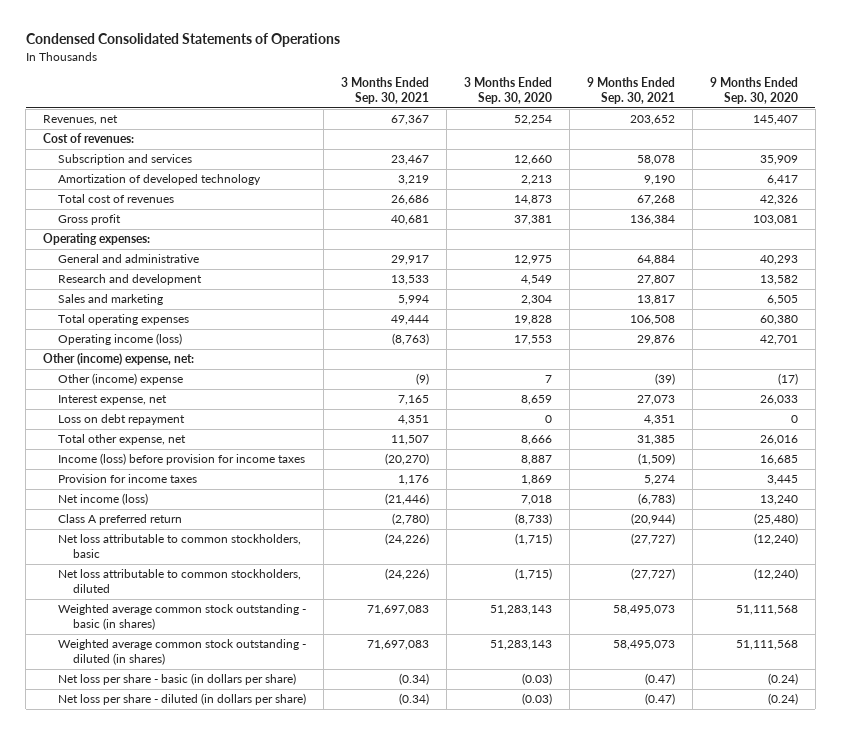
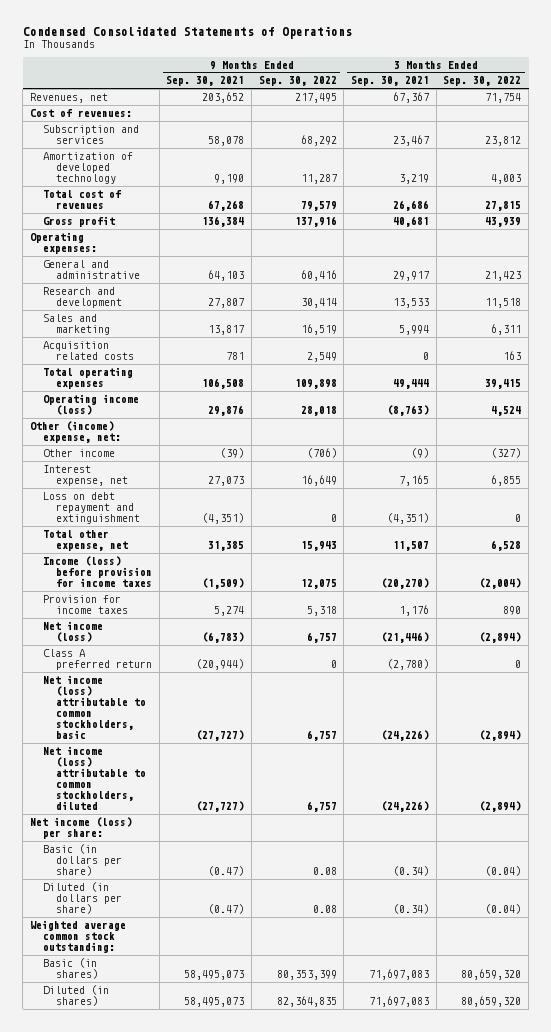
- | 3 Months Ended Sep. 30, 2021 | 3 Months Ended Sep. 30, 2020 | 9 Months Ended Sep. 30, 2021 | 9 Months Ended Sep. 30, 2020
+ | 9 Months Ended Sep. 30, 2021 | 9 Months Ended Sep. 30, 2022 | 3 Months Ended Sep. 30, 2021 | 3 Months Ended Sep. 30, 2022
- General and administrative | 29,917 | 12,975 | 64,884 | 40,293
+ General and administrative | 64,103 | 60,416 | 29,917 | 21,423
+ Acquisition related costs | 781 | 2,549 | 0 | 163
- Other (income) expense | (9) | 7 | (39) | (17)
+ Other income | (39) | (706) | (9) | (327)
- Loss on debt repayment | 4,351 | 0 | 4,351 | 0
+ Loss on debt repayment and extinguishment | (4,351) | 0 | (4,351) | 0
- Net loss attributable to common stockholders, basic | (24,226) | (1,715) | (27,727) | (12,240)
- Net loss attributable to common stockholders, diluted | (24,226) | (1,715) | (27,727) | (12,240)
- Weighted average common stock outstanding - basic (in shares) | 71,697,083 | 51,283,143 | 58,495,073 | 51,111,568
- Weighted average common stock outstanding - diluted (in shares) | 71,697,083 | 51,283,143 | 58,495,073 | 51,111,568
- Net loss per share - basic (in dollars per share) | (0.34) | (0.03) | (0.47) | (0.24)
- Net loss per share - diluted (in dollars per share) | (0.34) | (0.03) | (0.47) | (0.24)
+ Net income (loss) attributable to common stockholders, basic | (27,727) | 6,757 | (24,226) | (2,894)
+ Net income (loss) attributable to common stockholders, diluted | (27,727) | 6,757 | (24,226) | (2,894)
+ Net income (loss) per share:
+ Basic (in dollars per share) | (0.47) | 0.08 | (0.34) | (0.04)
+ Diluted (in dollars per share) | (0.47) | 0.08 | (0.34) | (0.04)
+ Weighted average common stock outstanding:
+ Basic (in shares) | 58,495,073 | 80,353,399 | 71,697,083 | 80,659,320
+ Diluted (in shares) | 58,495,073 | 82,364,835 | 71,697,083 | 80,659,320

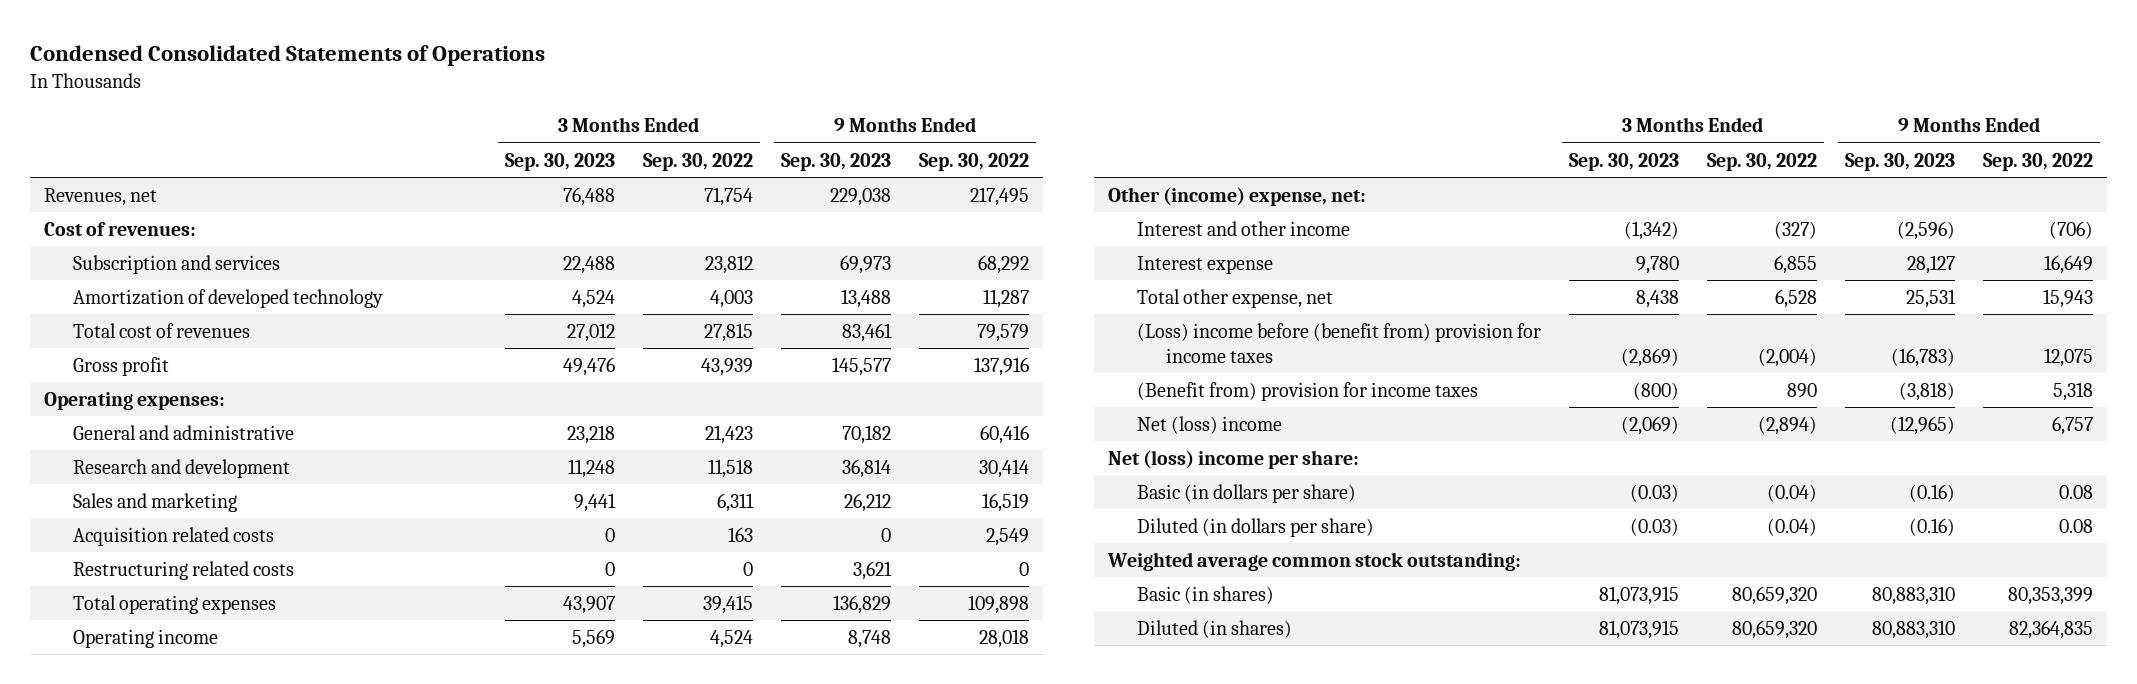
- | 9 Months Ended Sep. 30, 2021 | 9 Months Ended Sep. 30, 2022 | 3 Months Ended Sep. 30, 2021 | 3 Months Ended Sep. 30, 2022
+ | 3 Months Ended Sep. 30, 2023 | 3 Months Ended Sep. 30, 2022 | 9 Months Ended Sep. 30, 2023 | 9 Months Ended Sep. 30, 2022
+ Restructuring related costs | 0 | 0 | 3,621 | 0
- Operating income (loss) | 29,876 | 28,018 | (8,763) | 4,524
+ Operating income | 5,569 | 4,524 | 8,748 | 28,018
- Other income | (39) | (706) | (9) | (327)
- Interest expense, net | 27,073 | 16,649 | 7,165 | 6,855
- Loss on debt repayment and extinguishment | (4,351) | 0 | (4,351) | 0
+ Interest and other income | (1,342) | (327) | (2,596) | (706)
+ Interest expense | 9,780 | 6,855 | 28,127 | 16,649
- Income (loss) before provision for income taxes | (1,509) | 12,075 | (20,270) | (2,004)
- Provision for income taxes | 5,274 | 5,318 | 1,176 | 890
- Net income (loss) | (6,783) | 6,757 | (21,446) | (2,894)
- Class A preferred return | (20,944) | 0 | (2,780) | 0
- Net income (loss) attributable to common stockholders, basic | (27,727) | 6,757 | (24,226) | (2,894)
- Net income (loss) attributable to common stockholders, diluted | (27,727) | 6,757 | (24,226) | (2,894)
- Net income (loss) per share:
+ (Loss) income before (benefit from) provision for income taxes | (2,869) | (2,004) | (16,783) | 12,075
+ (Benefit from) provision for income taxes | (800) | 890 | (3,818) | 5,318
+ Net (loss) income | (2,069) | (2,894) | (12,965) | 6,757
+ Net (loss) income per share:

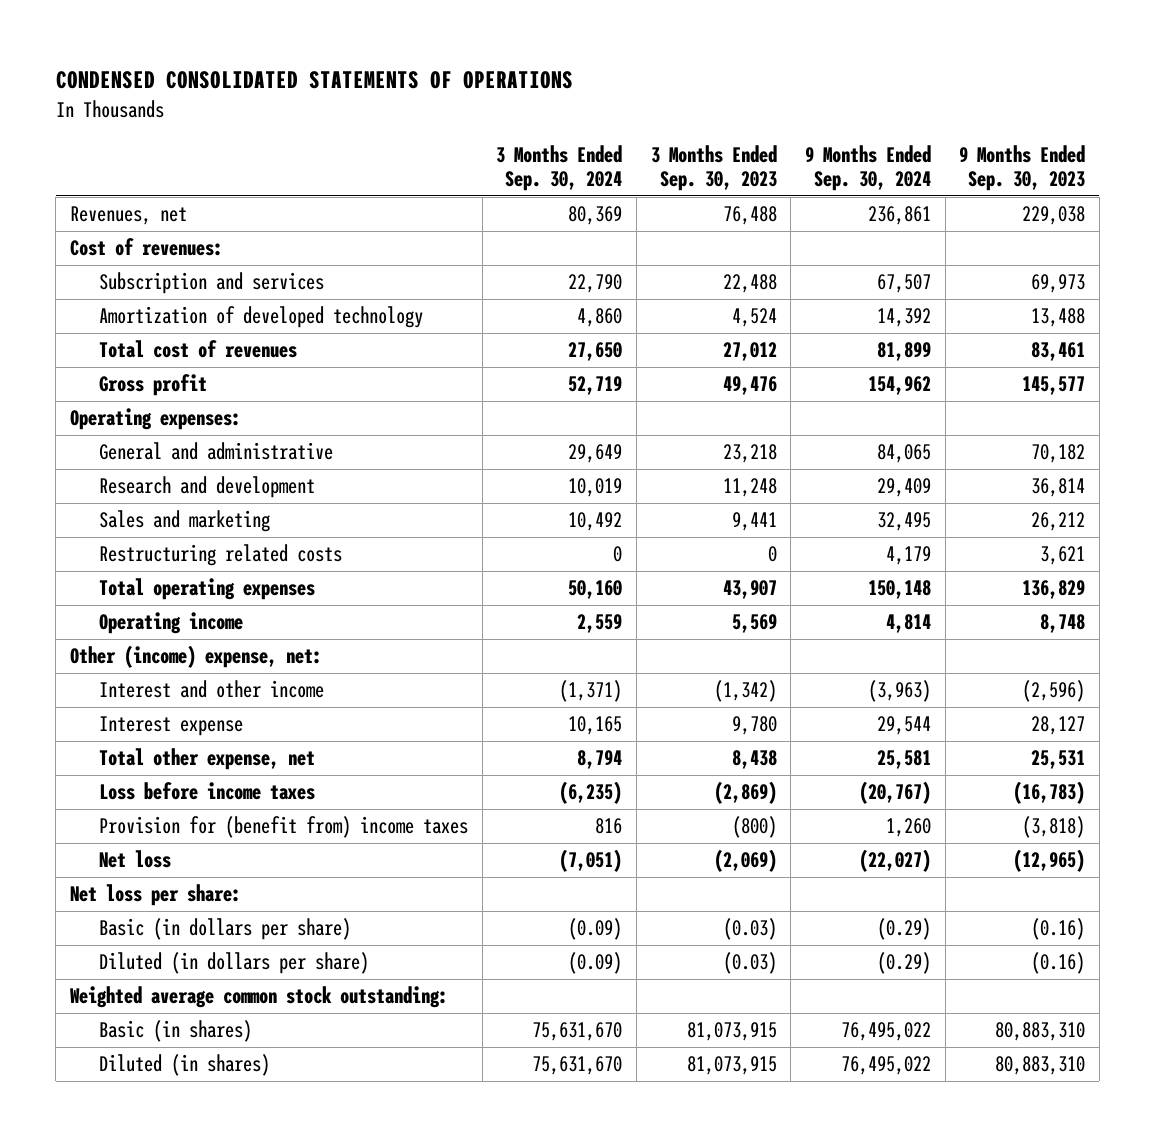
- Condensed Consolidated Statements of Operations
+ CONDENSED CONSOLIDATED STATEMENTS OF OPERATIONS
- | 3 Months Ended Sep. 30, 2023 | 3 Months Ended Sep. 30, 2022 | 9 Months Ended Sep. 30, 2023 | 9 Months Ended Sep. 30, 2022
+ | 3 Months Ended Sep. 30, 2024 | 3 Months Ended Sep. 30, 2023 | 9 Months Ended Sep. 30, 2024 | 9 Months Ended Sep. 30, 2023
- Acquisition related costs | 0 | 163 | 0 | 2,549
- (Loss) income before (benefit from) provision for income taxes | (2,869) | (2,004) | (16,783) | 12,075
- (Benefit from) provision for income taxes | (800) | 890 | (3,818) | 5,318
- Net (loss) income | (2,069) | (2,894) | (12,965) | 6,757
- Net (loss) income per share:
+ Loss before income taxes | (6,235) | (2,869) | (20,767) | (16,783)
+ Provision for (benefit from) income taxes | 816 | (800) | 1,260 | (3,818)
+ Net loss | (7,051) | (2,069) | (22,027) | (12,965)
+ Net loss per share:

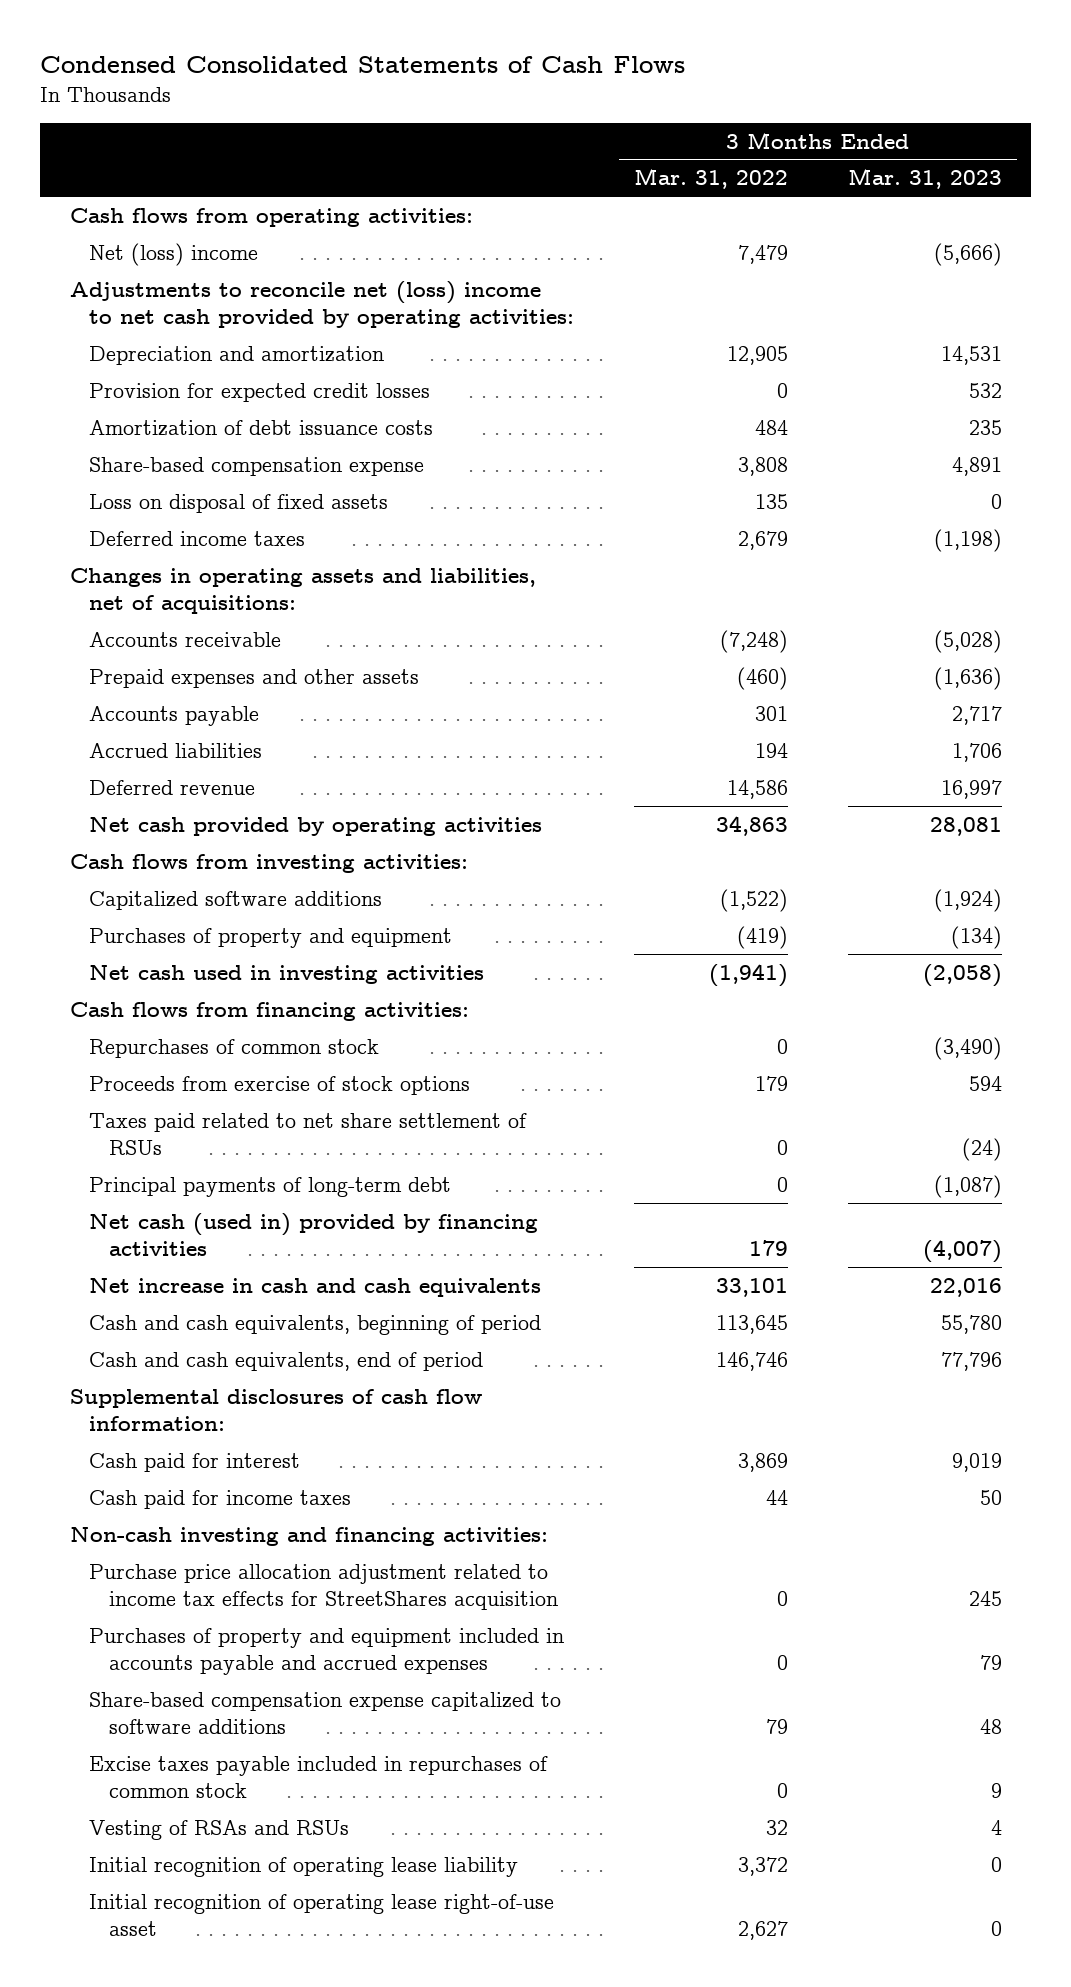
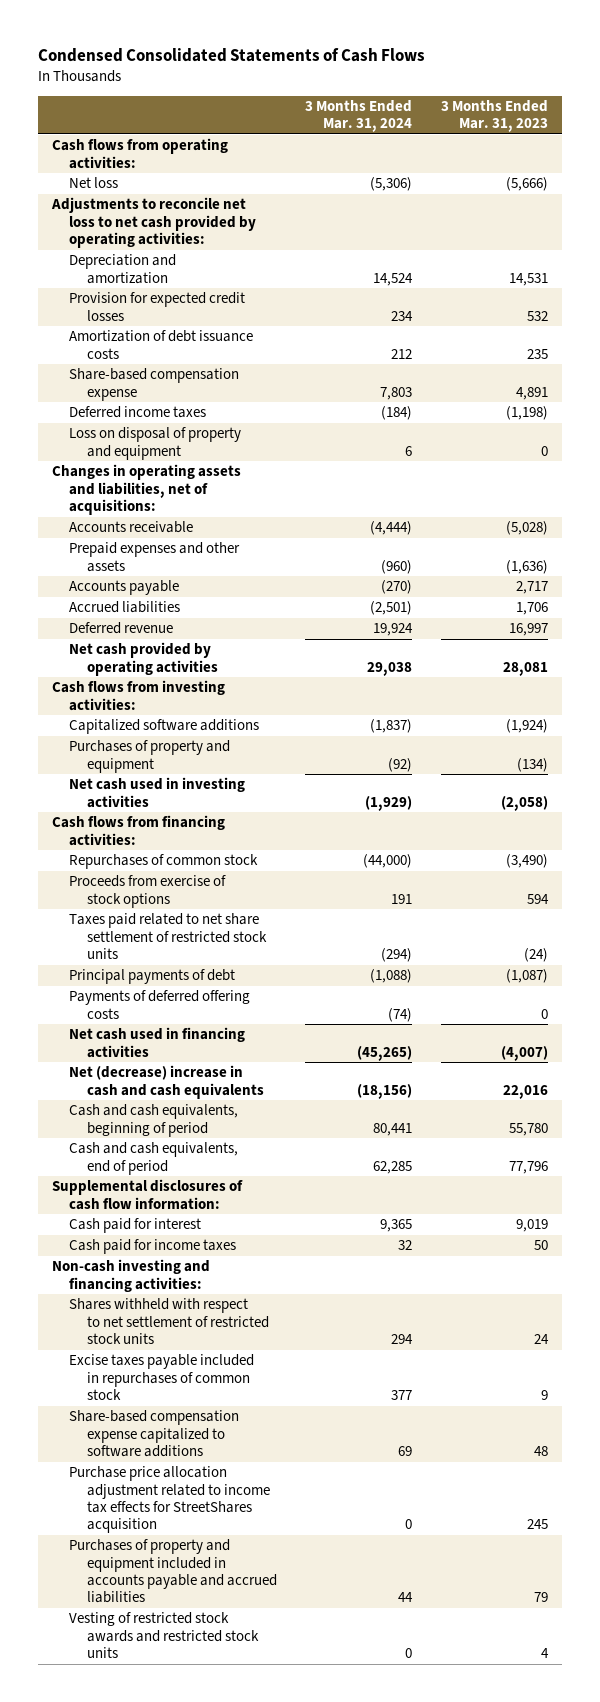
- | 3 Months Ended Mar. 31, 2022 | 3 Months Ended Mar. 31, 2023
+ | 3 Months Ended Mar. 31, 2024 | 3 Months Ended Mar. 31, 2023
- Net (loss) income | 7,479 | (5,666)
- Adjustments to reconcile net (loss) income to net cash provided by operating activities:
+ Net loss | (5,306) | (5,666)
+ Adjustments to reconcile net loss to net cash provided by operating activities:
- Loss on disposal of fixed assets | 135 | 0
+ Loss on disposal of property and equipment | 6 | 0
- Taxes paid related to net share settlement of RSUs | 0 | (24)
- Principal payments of long-term debt | 0 | (1,087)
- Net cash (used in) provided by financing activities | 179 | (4,007)
- Net increase in cash and cash equivalents | 33,101 | 22,016
+ Taxes paid related to net share settlement of restricted stock units | (294) | (24)
+ Principal payments of debt | (1,088) | (1,087)
+ Payments of deferred offering costs | (74) | 0
+ Net cash used in financing activities | (45,265) | (4,007)
+ Net (decrease) increase in cash and cash equivalents | (18,156) | 22,016
- Purchases of property and equipment included in accounts payable and accrued expenses | 0 | 79
+ Shares withheld with respect to net settlement of restricted stock units | 294 | 24
- Vesting of RSAs and RSUs | 32 | 4
- Initial recognition of operating lease liability | 3,372 | 0
- Initial recognition of operating lease right-of-use asset | 2,627 | 0
moved down: Share-based compensation expense capitalized to software additions | 69 | 48
moved down: Purchase price allocation adjustment related to income tax effects for StreetShares acquisition | 0 | 245
+ Purchases of property and equipment included in accounts payable and accrued liabilities | 44 | 79
+ Vesting of restricted stock awards and restricted stock units | 0 | 4

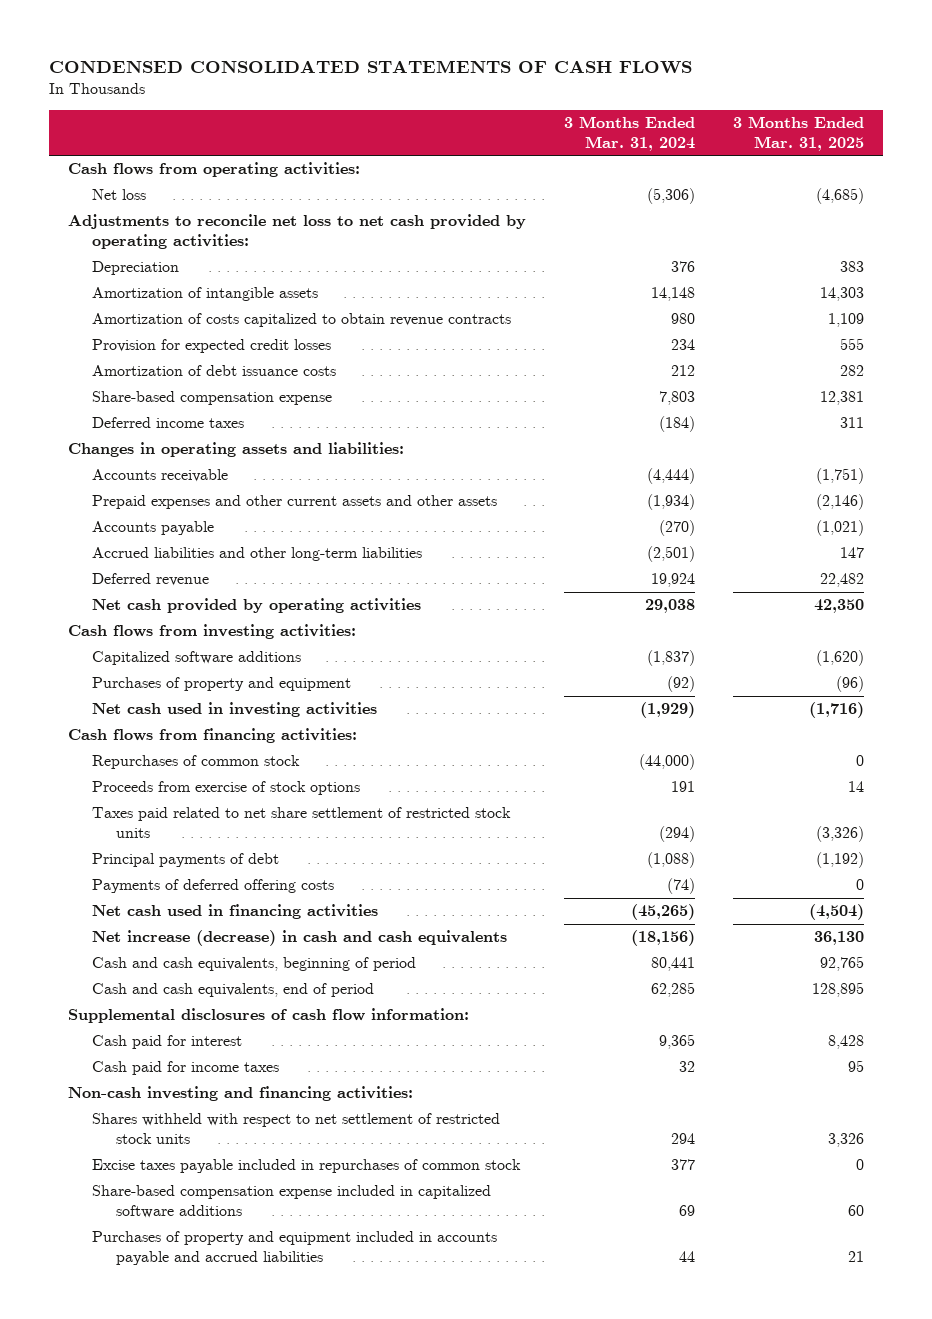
- Condensed Consolidated Statements of Cash Flows
+ CONDENSED CONSOLIDATED STATEMENTS OF CASH FLOWS
- | 3 Months Ended Mar. 31, 2024 | 3 Months Ended Mar. 31, 2023
+ | 3 Months Ended Mar. 31, 2024 | 3 Months Ended Mar. 31, 2025
- Depreciation and amortization | 14,524 | 14,531
+ Depreciation | 376 | 383
+ Amortization of intangible assets | 14,148 | 14,303
+ Amortization of costs capitalized to obtain revenue contracts | 980 | 1,109
- Loss on disposal of property and equipment | 6 | 0
- Changes in operating assets and liabilities, net of acquisitions:
+ Changes in operating assets and liabilities:
- Prepaid expenses and other assets | (960) | (1,636)
+ Prepaid expenses and other current assets and other assets | (1,934) | (2,146)
- Accrued liabilities | (2,501) | 1,706
+ Accrued liabilities and other long-term liabilities | (2,501) | 147
- Net (decrease) increase in cash and cash equivalents | (18,156) | 22,016
+ Net increase (decrease) in cash and cash equivalents | (18,156) | 36,130
- Share-based compensation expense capitalized to software additions | 69 | 48
- Purchase price allocation adjustment related to income tax effects for StreetShares acquisition | 0 | 245
+ Share-based compensation expense included in capitalized software additions | 69 | 60
- Vesting of restricted stock awards and restricted stock units | 0 | 4

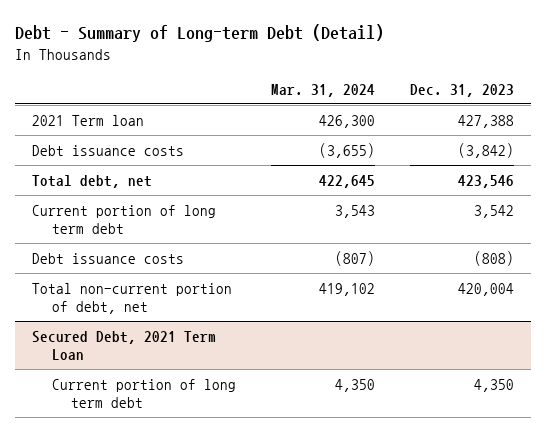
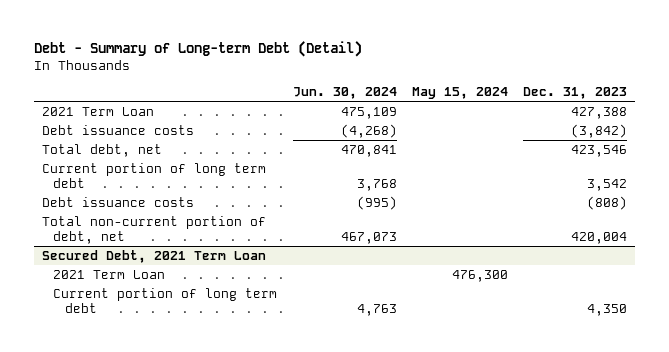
- | Mar. 31, 2024 | Dec. 31, 2023
+ | Jun. 30, 2024 | May 15, 2024 | Dec. 31, 2023
- 2021 Term loan | 426,300 | 427,388
+ 2021 Term Loan | 475,109 | | 427,388
@ Secured Debt, 2021 Term Loan
+ 2021 Term Loan | | 476,300 |

